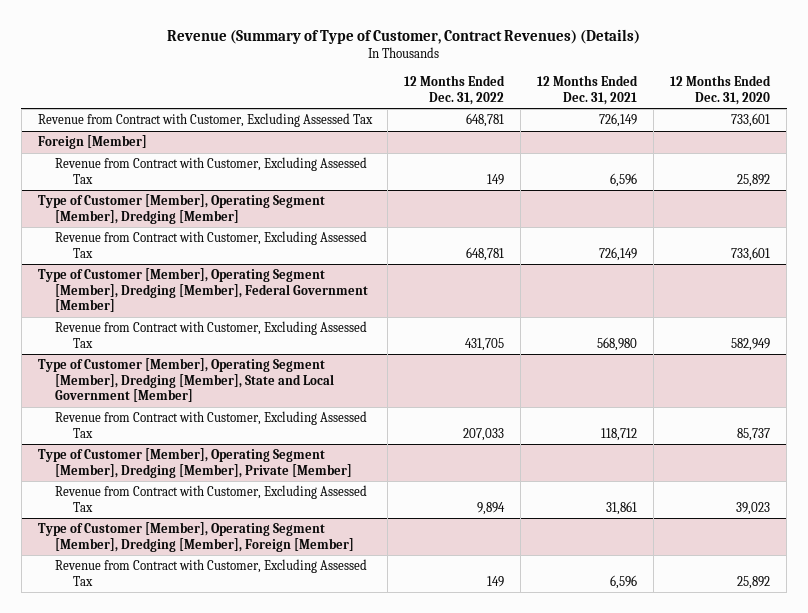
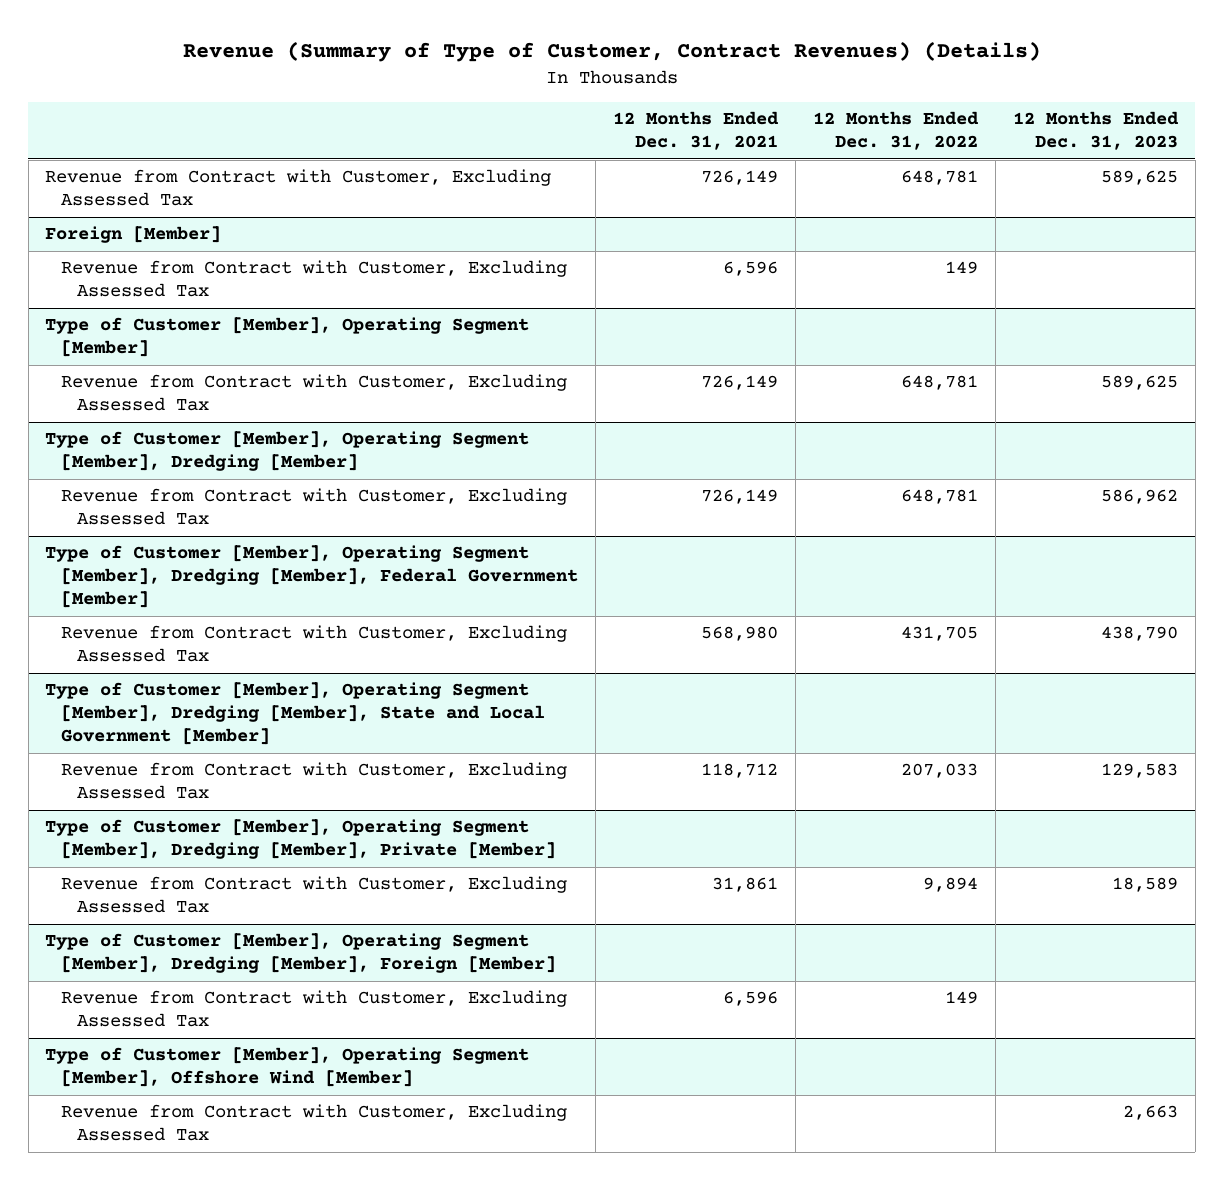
- | 12 Months Ended Dec. 31, 2022 | 12 Months Ended Dec. 31, 2021 | 12 Months Ended Dec. 31, 2020
+ | 12 Months Ended Dec. 31, 2021 | 12 Months Ended Dec. 31, 2022 | 12 Months Ended Dec. 31, 2023
+ Type of Customer [Member], Operating Segment [Member]
+ Revenue from Contract with Customer, Excluding Assessed Tax | 726,149 | 648,781 | 589,625
+ Type of Customer [Member], Operating Segment [Member], Offshore Wind [Member]
+ Revenue from Contract with Customer, Excluding Assessed Tax | | | 2,663

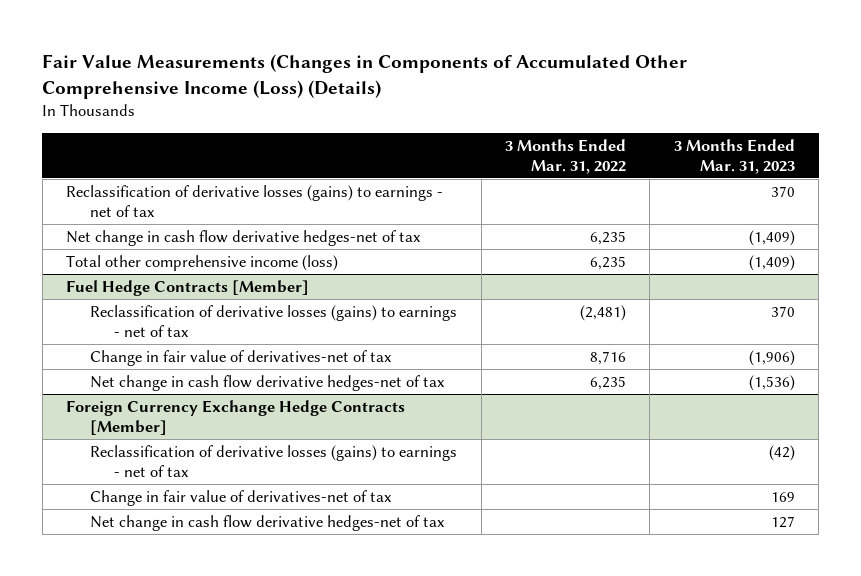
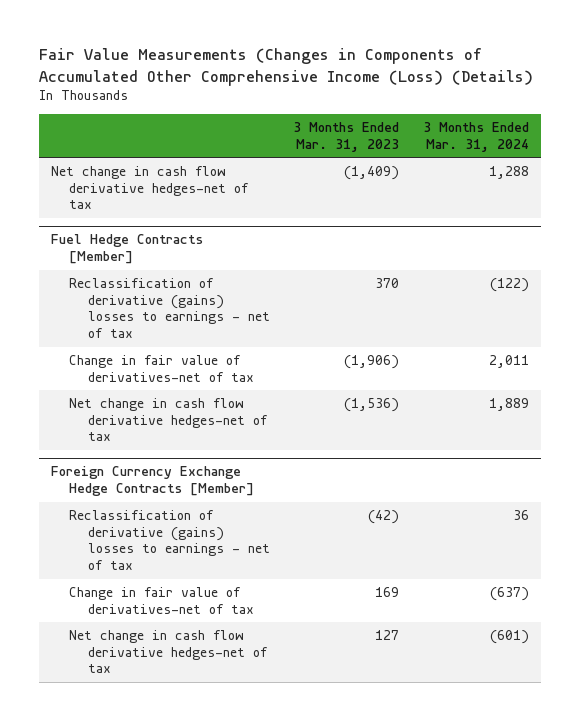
- | 3 Months Ended Mar. 31, 2022 | 3 Months Ended Mar. 31, 2023
+ | 3 Months Ended Mar. 31, 2023 | 3 Months Ended Mar. 31, 2024
- Reclassification of derivative losses (gains) to earnings - net of tax | | 370
- Total other comprehensive income (loss) | 6,235 | (1,409)
@ Fuel Hedge Contracts [Member]
- Reclassification of derivative losses (gains) to earnings - net of tax | (2,481) | 370
+ Reclassification of derivative (gains) losses to earnings - net of tax | 370 | (122)
@ Foreign Currency Exchange Hedge Contracts [Member]
- Reclassification of derivative losses (gains) to earnings - net of tax | | (42)
+ Reclassification of derivative (gains) losses to earnings - net of tax | (42) | 36

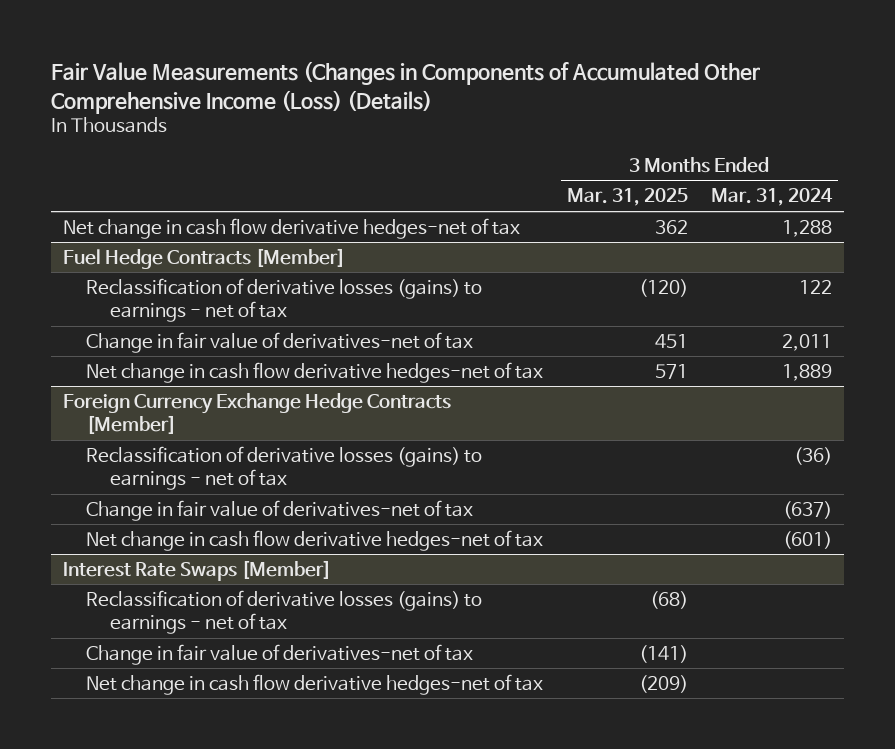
- | 3 Months Ended Mar. 31, 2023 | 3 Months Ended Mar. 31, 2024
+ | 3 Months Ended Mar. 31, 2025 | 3 Months Ended Mar. 31, 2024
@ Fuel Hedge Contracts [Member]
- Reclassification of derivative (gains) losses to earnings - net of tax | 370 | (122)
+ Reclassification of derivative losses (gains) to earnings - net of tax | (120) | 122
@ Foreign Currency Exchange Hedge Contracts [Member]
- Reclassification of derivative (gains) losses to earnings - net of tax | (42) | 36
+ Reclassification of derivative losses (gains) to earnings - net of tax | | (36)
+ Interest Rate Swaps [Member]
+ Reclassification of derivative losses (gains) to earnings - net of tax | (68) |
+ Change in fair value of derivatives-net of tax | (141) |
+ Net change in cash flow derivative hedges-net of tax | (209) |

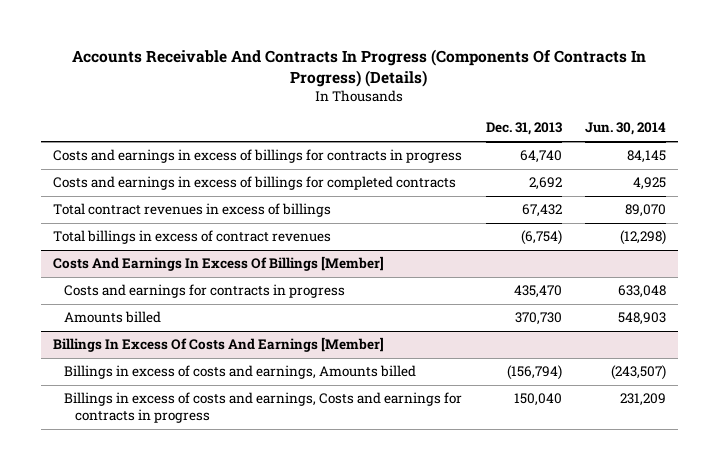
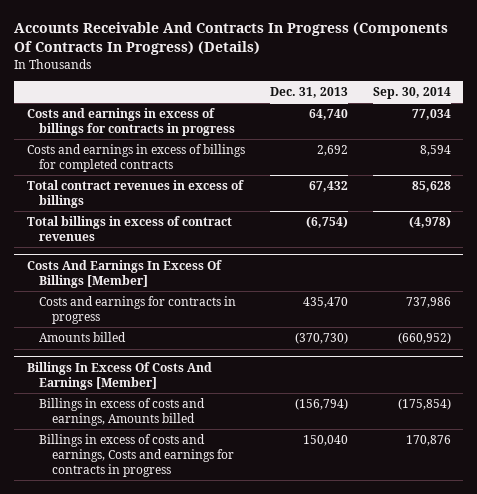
- | Dec. 31, 2013 | Jun. 30, 2014
+ | Dec. 31, 2013 | Sep. 30, 2014
@ Costs And Earnings In Excess Of Billings [Member]
- Amounts billed | 370,730 | 548,903
+ Amounts billed | (370,730) | (660,952)

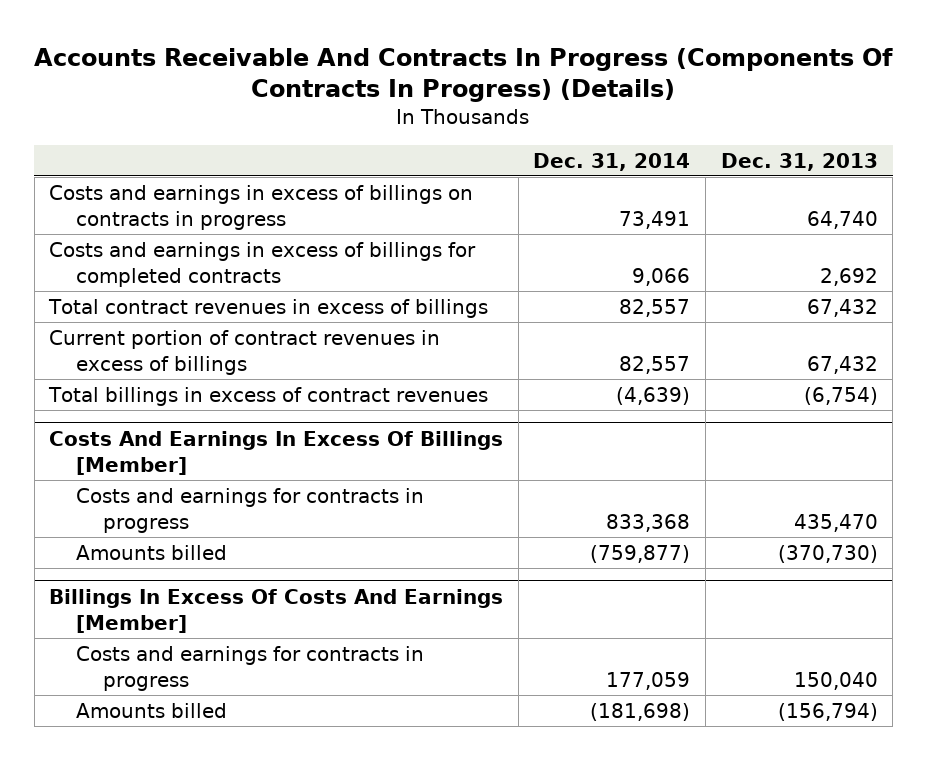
- | Dec. 31, 2013 | Sep. 30, 2014
+ | Dec. 31, 2014 | Dec. 31, 2013
- Costs and earnings in excess of billings for contracts in progress | 64,740 | 77,034
+ Costs and earnings in excess of billings on contracts in progress | 73,491 | 64,740
+ Current portion of contract revenues in excess of billings | 82,557 | 67,432
@ Billings In Excess Of Costs And Earnings [Member]
- Billings in excess of costs and earnings, Amounts billed | (156,794) | (175,854)
- Billings in excess of costs and earnings, Costs and earnings for contracts in progress | 150,040 | 170,876
+ Costs and earnings for contracts in progress | 177,059 | 150,040
+ Amounts billed | (181,698) | (156,794)

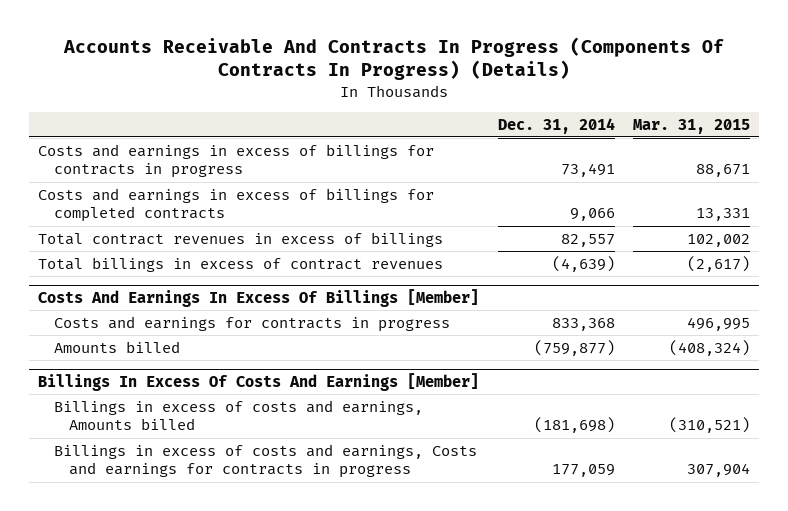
- | Dec. 31, 2014 | Dec. 31, 2013
+ | Dec. 31, 2014 | Mar. 31, 2015
- Costs and earnings in excess of billings on contracts in progress | 73,491 | 64,740
+ Costs and earnings in excess of billings for contracts in progress | 73,491 | 88,671
- Current portion of contract revenues in excess of billings | 82,557 | 67,432
@ Billings In Excess Of Costs And Earnings [Member]
- Costs and earnings for contracts in progress | 177,059 | 150,040
- Amounts billed | (181,698) | (156,794)
+ Billings in excess of costs and earnings, Amounts billed | (181,698) | (310,521)
+ Billings in excess of costs and earnings, Costs and earnings for contracts in progress | 177,059 | 307,904

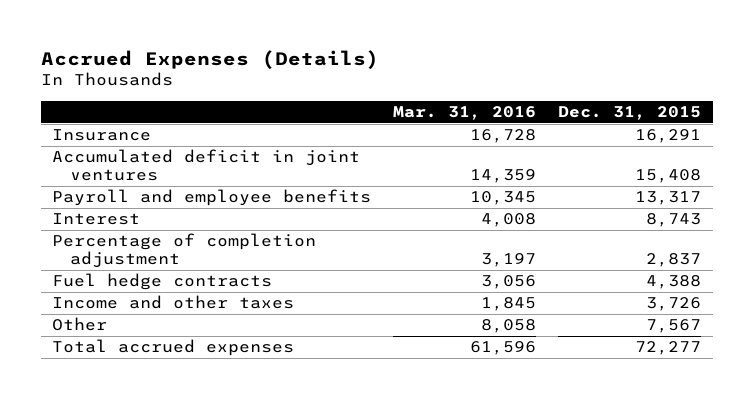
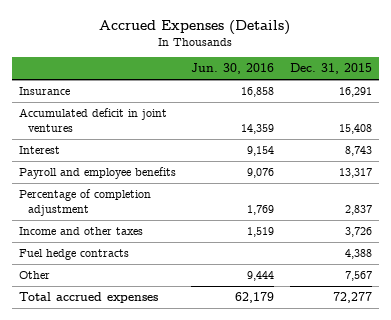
- | Mar. 31, 2016 | Dec. 31, 2015
+ | Jun. 30, 2016 | Dec. 31, 2015
moved down: Payroll and employee benefits | 9,076 | 13,317
moved down: Fuel hedge contracts | | 4,388

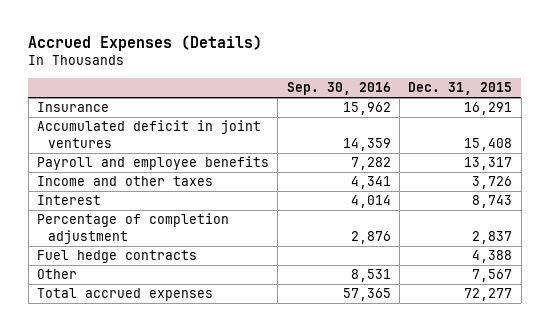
- | Jun. 30, 2016 | Dec. 31, 2015
+ | Sep. 30, 2016 | Dec. 31, 2015
moved down: Interest | 4,014 | 8,743
moved down: Percentage of completion adjustment | 2,876 | 2,837

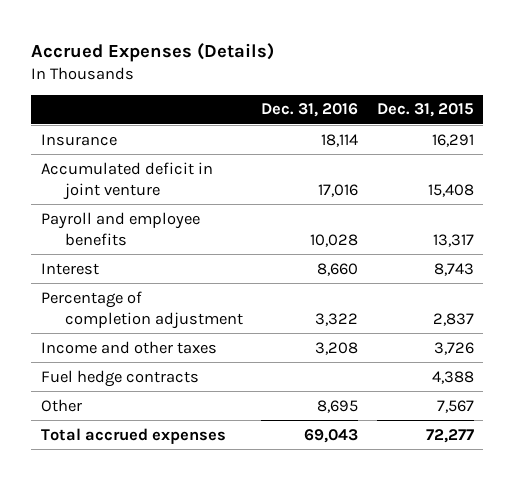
- | Sep. 30, 2016 | Dec. 31, 2015
+ | Dec. 31, 2016 | Dec. 31, 2015
- Accumulated deficit in joint ventures | 14,359 | 15,408
+ Accumulated deficit in joint venture | 17,016 | 15,408
moved down: Income and other taxes | 3,208 | 3,726

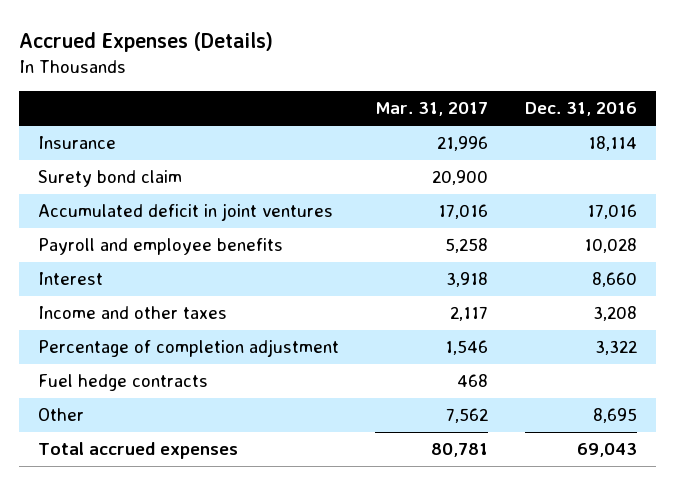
- | Dec. 31, 2016 | Dec. 31, 2015
+ | Mar. 31, 2017 | Dec. 31, 2016
- Accumulated deficit in joint venture | 17,016 | 15,408
+ Surety bond claim | 20,900 |
+ Accumulated deficit in joint ventures | 17,016 | 17,016
moved down: Percentage of completion adjustment | 1,546 | 3,322

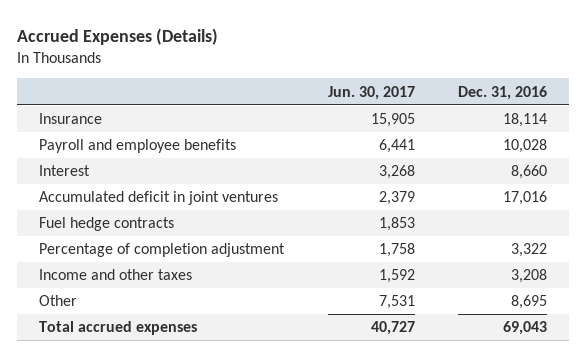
- | Mar. 31, 2017 | Dec. 31, 2016
+ | Jun. 30, 2017 | Dec. 31, 2016
- Surety bond claim | 20,900 |
moved down: Accumulated deficit in joint ventures | 2,379 | 17,016
moved down: Percentage of completion adjustment | 1,758 | 3,322
moved down: Income and other taxes | 1,592 | 3,208

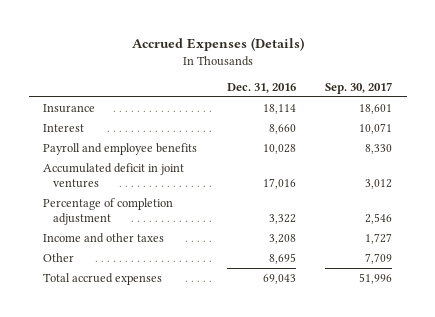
- | Jun. 30, 2017 | Dec. 31, 2016
+ | Dec. 31, 2016 | Sep. 30, 2017
moved down: Payroll and employee benefits | 10,028 | 8,330
- Fuel hedge contracts | 1,853 |

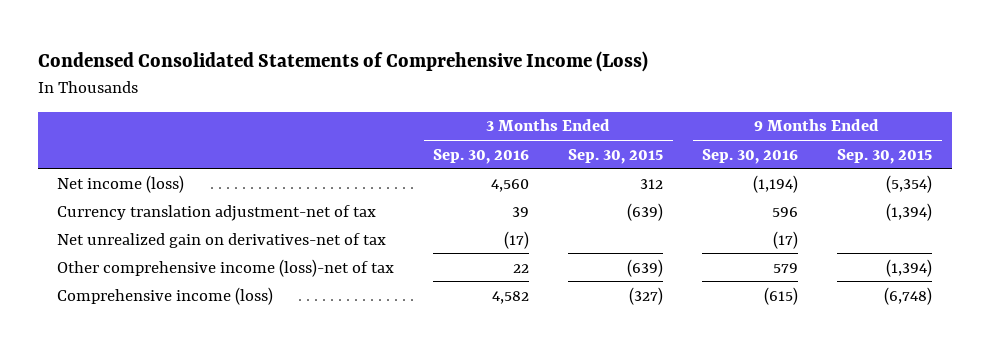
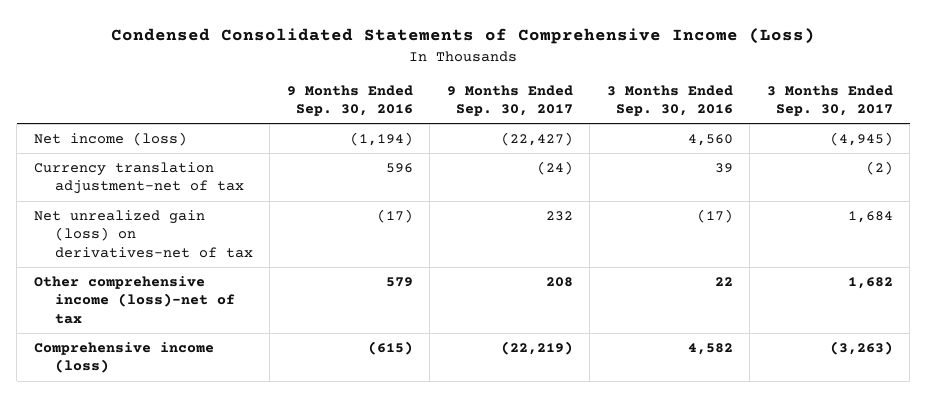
- | 3 Months Ended Sep. 30, 2016 | 3 Months Ended Sep. 30, 2015 | 9 Months Ended Sep. 30, 2016 | 9 Months Ended Sep. 30, 2015
+ | 9 Months Ended Sep. 30, 2016 | 9 Months Ended Sep. 30, 2017 | 3 Months Ended Sep. 30, 2016 | 3 Months Ended Sep. 30, 2017
- Net unrealized gain on derivatives-net of tax | (17) | | (17) |
+ Net unrealized gain (loss) on derivatives-net of tax | (17) | 232 | (17) | 1,684

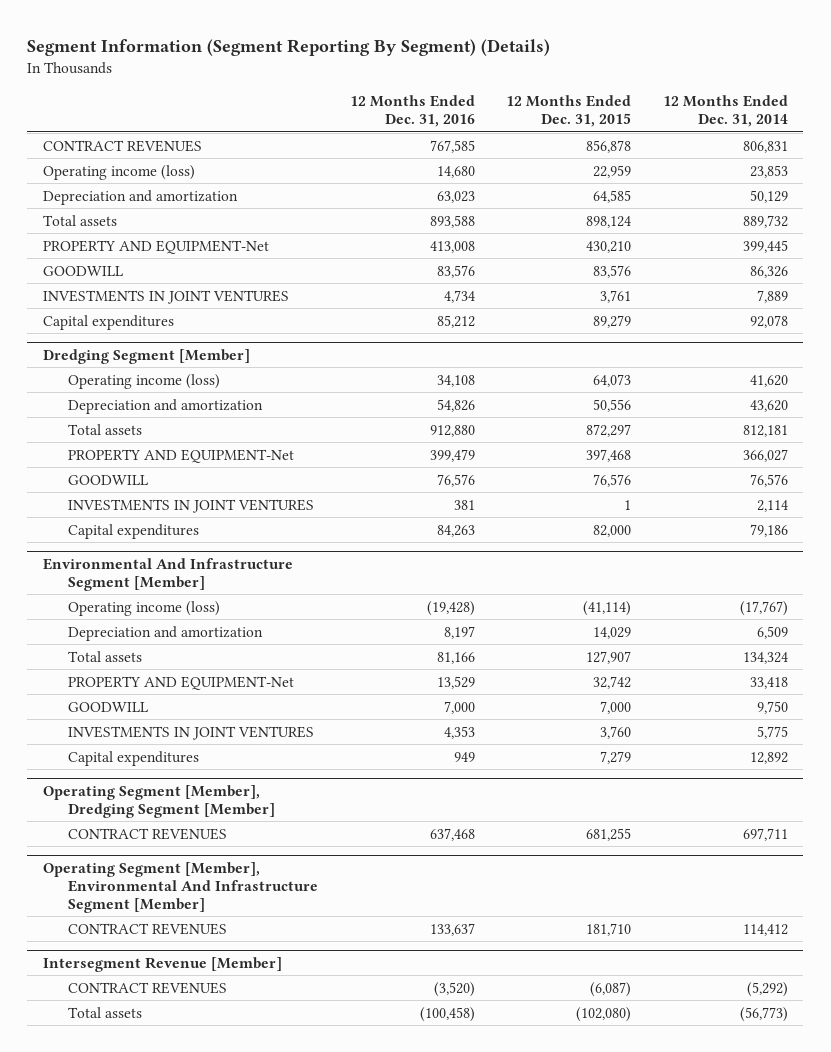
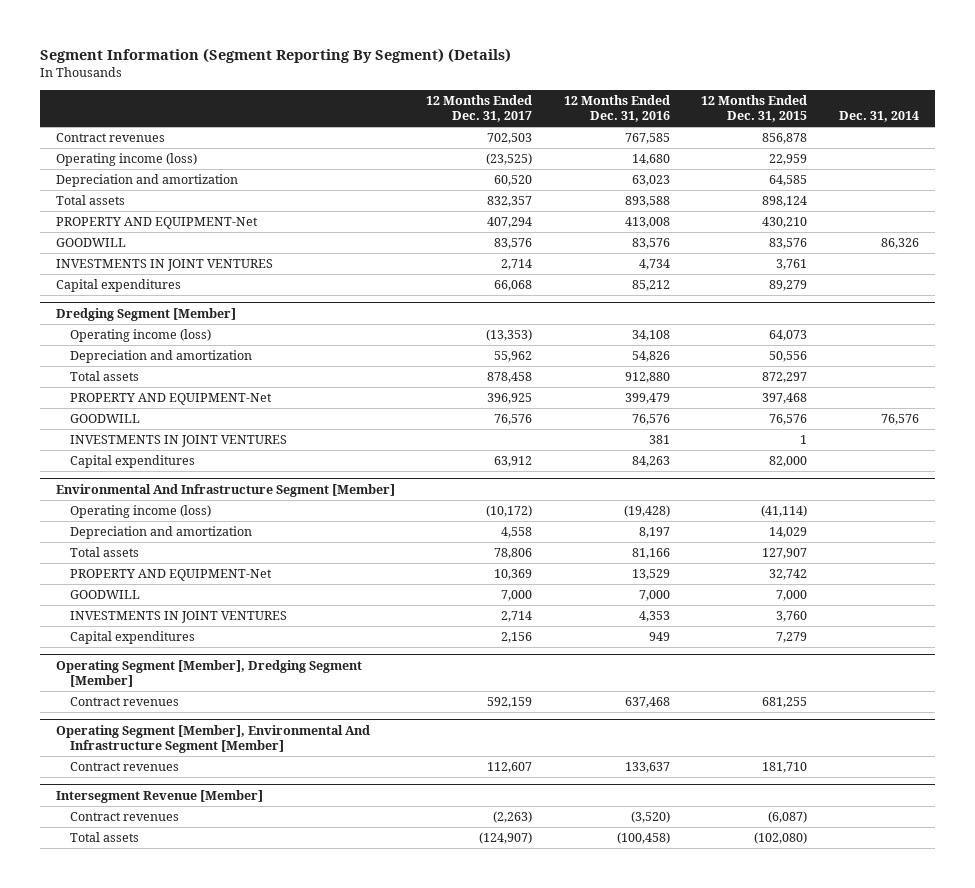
- | 12 Months Ended Dec. 31, 2016 | 12 Months Ended Dec. 31, 2015 | 12 Months Ended Dec. 31, 2014
+ | 12 Months Ended Dec. 31, 2017 | 12 Months Ended Dec. 31, 2016 | 12 Months Ended Dec. 31, 2015 | Dec. 31, 2014
- CONTRACT REVENUES | 767,585 | 856,878 | 806,831
+ Contract revenues | 702,503 | 767,585 | 856,878 |
@ Operating Segment [Member], Dredging Segment [Member]
- CONTRACT REVENUES | 637,468 | 681,255 | 697,711
+ Contract revenues | 592,159 | 637,468 | 681,255 |
@ Operating Segment [Member], Environmental And Infrastructure Segment [Member]
- CONTRACT REVENUES | 133,637 | 181,710 | 114,412
+ Contract revenues | 112,607 | 133,637 | 181,710 |
@ Intersegment Revenue [Member]
- CONTRACT REVENUES | (3,520) | (6,087) | (5,292)
+ Contract revenues | (2,263) | (3,520) | (6,087) |

